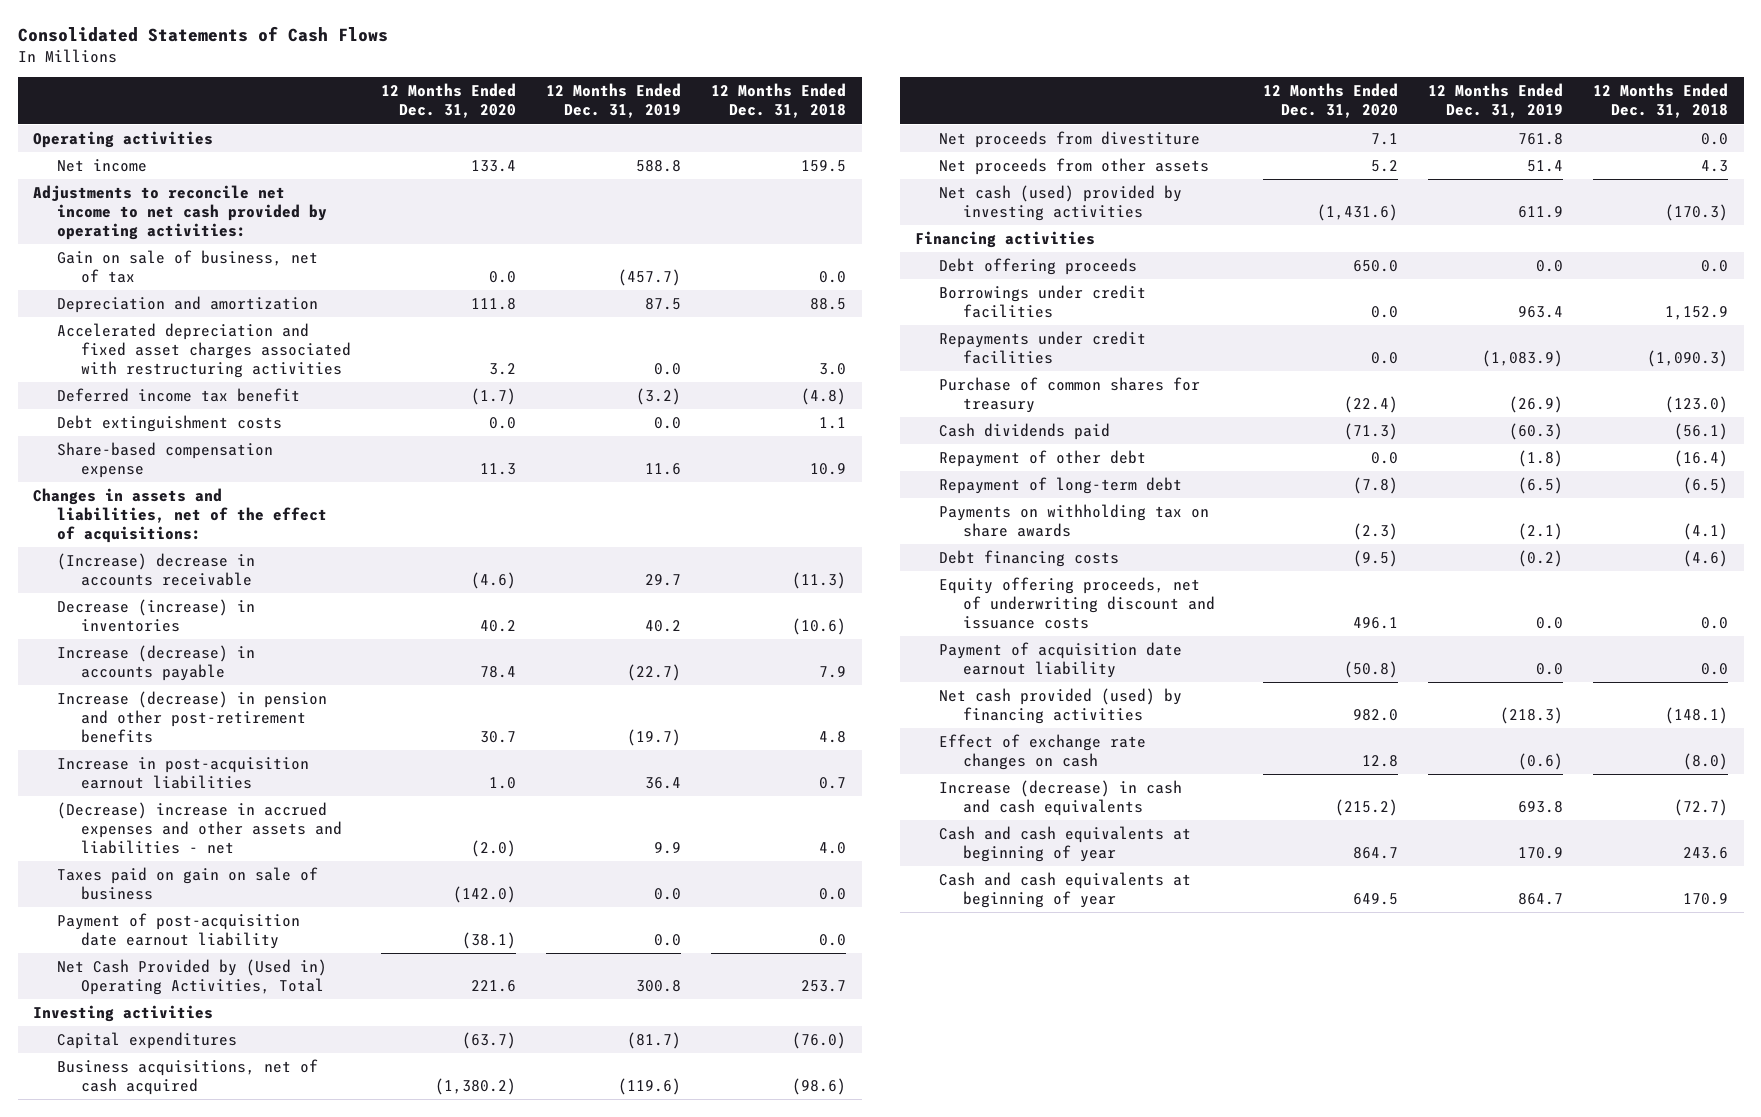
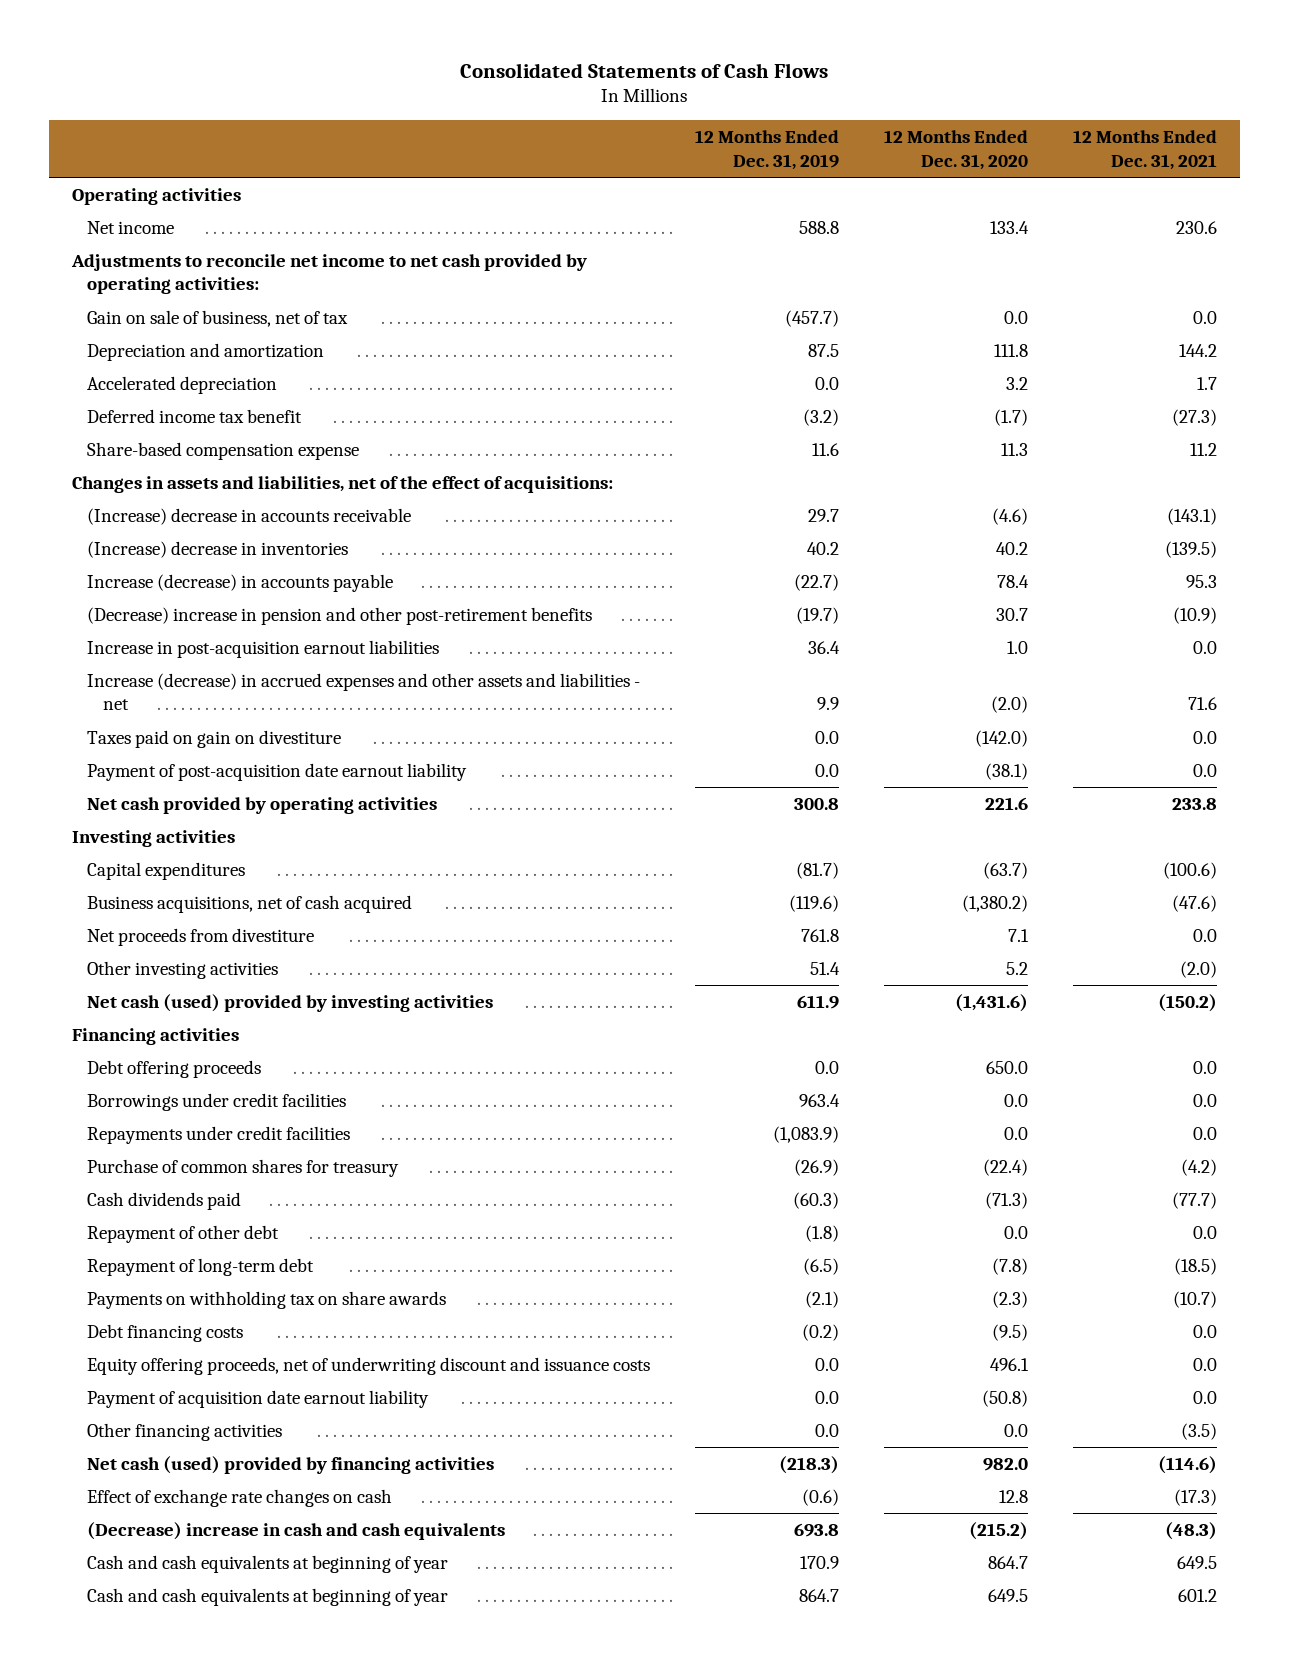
- | 12 Months Ended Dec. 31, 2020 | 12 Months Ended Dec. 31, 2019 | 12 Months Ended Dec. 31, 2018
+ | 12 Months Ended Dec. 31, 2019 | 12 Months Ended Dec. 31, 2020 | 12 Months Ended Dec. 31, 2021
- Accelerated depreciation and fixed asset charges associated with restructuring activities | 3.2 | 0.0 | 3.0
+ Accelerated depreciation | 0.0 | 3.2 | 1.7
- Debt extinguishment costs | 0.0 | 0.0 | 1.1
- Decrease (increase) in inventories | 40.2 | 40.2 | (10.6)
+ (Increase) decrease in inventories | 40.2 | 40.2 | (139.5)
- Increase (decrease) in pension and other post-retirement benefits | 30.7 | (19.7) | 4.8
+ (Decrease) increase in pension and other post-retirement benefits | (19.7) | 30.7 | (10.9)
- (Decrease) increase in accrued expenses and other assets and liabilities - net | (2.0) | 9.9 | 4.0
- Taxes paid on gain on sale of business | (142.0) | 0.0 | 0.0
+ Increase (decrease) in accrued expenses and other assets and liabilities - net | 9.9 | (2.0) | 71.6
+ Taxes paid on gain on divestiture | 0.0 | (142.0) | 0.0
- Net Cash Provided by (Used in) Operating Activities, Total | 221.6 | 300.8 | 253.7
+ Net cash provided by operating activities | 300.8 | 221.6 | 233.8
- Net proceeds from other assets | 5.2 | 51.4 | 4.3
+ Other investing activities | 51.4 | 5.2 | (2.0)
- Net cash provided (used) by financing activities | 982.0 | (218.3) | (148.1)
+ Other financing activities | 0.0 | 0.0 | (3.5)
+ Net cash (used) provided by financing activities | (218.3) | 982.0 | (114.6)
- Increase (decrease) in cash and cash equivalents | (215.2) | 693.8 | (72.7)
+ (Decrease) increase in cash and cash equivalents | 693.8 | (215.2) | (48.3)

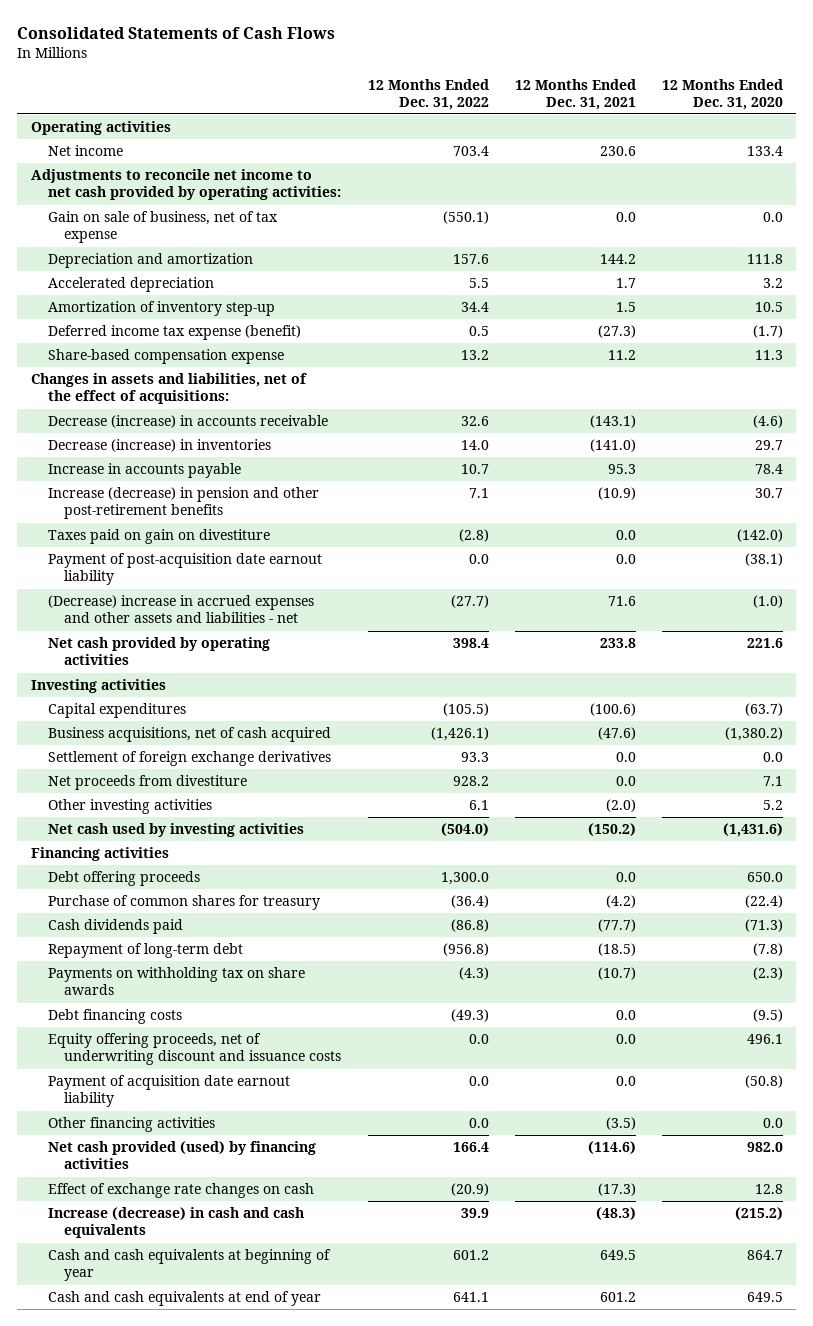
- | 12 Months Ended Dec. 31, 2019 | 12 Months Ended Dec. 31, 2020 | 12 Months Ended Dec. 31, 2021
+ | 12 Months Ended Dec. 31, 2022 | 12 Months Ended Dec. 31, 2021 | 12 Months Ended Dec. 31, 2020
- Gain on sale of business, net of tax | (457.7) | 0.0 | 0.0
+ Gain on sale of business, net of tax expense | (550.1) | 0.0 | 0.0
- Deferred income tax benefit | (3.2) | (1.7) | (27.3)
+ Amortization of inventory step-up | 34.4 | 1.5 | 10.5
+ Deferred income tax expense (benefit) | 0.5 | (27.3) | (1.7)
- (Increase) decrease in accounts receivable | 29.7 | (4.6) | (143.1)
- (Increase) decrease in inventories | 40.2 | 40.2 | (139.5)
- Increase (decrease) in accounts payable | (22.7) | 78.4 | 95.3
- (Decrease) increase in pension and other post-retirement benefits | (19.7) | 30.7 | (10.9)
- Increase in post-acquisition earnout liabilities | 36.4 | 1.0 | 0.0
- Increase (decrease) in accrued expenses and other assets and liabilities - net | 9.9 | (2.0) | 71.6
+ Decrease (increase) in accounts receivable | 32.6 | (143.1) | (4.6)
+ Decrease (increase) in inventories | 14.0 | (141.0) | 29.7
+ Increase in accounts payable | 10.7 | 95.3 | 78.4
+ Increase (decrease) in pension and other post-retirement benefits | 7.1 | (10.9) | 30.7
+ (Decrease) increase in accrued expenses and other assets and liabilities - net | (27.7) | 71.6 | (1.0)
+ Settlement of foreign exchange derivatives | 93.3 | 0.0 | 0.0
- Net cash (used) provided by investing activities | 611.9 | (1,431.6) | (150.2)
+ Net cash used by investing activities | (504.0) | (150.2) | (1,431.6)
- Borrowings under credit facilities | 963.4 | 0.0 | 0.0
- Repayments under credit facilities | (1,083.9) | 0.0 | 0.0
- Repayment of other debt | (1.8) | 0.0 | 0.0
- Net cash (used) provided by financing activities | (218.3) | 982.0 | (114.6)
+ Net cash provided (used) by financing activities | 166.4 | (114.6) | 982.0
- (Decrease) increase in cash and cash equivalents | 693.8 | (215.2) | (48.3)
+ Increase (decrease) in cash and cash equivalents | 39.9 | (48.3) | (215.2)
- Cash and cash equivalents at beginning of year | 864.7 | 649.5 | 601.2
+ Cash and cash equivalents at end of year | 641.1 | 601.2 | 649.5

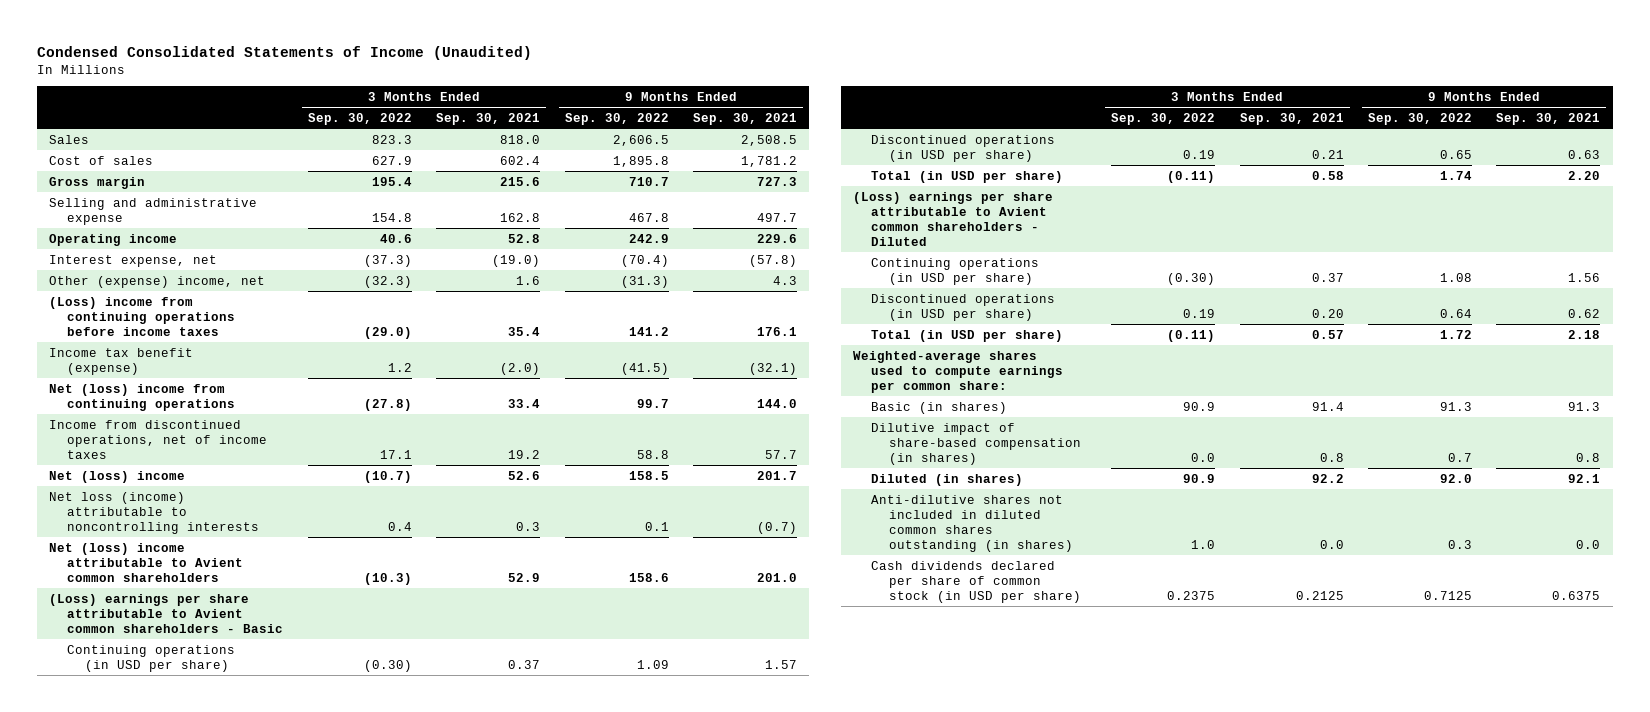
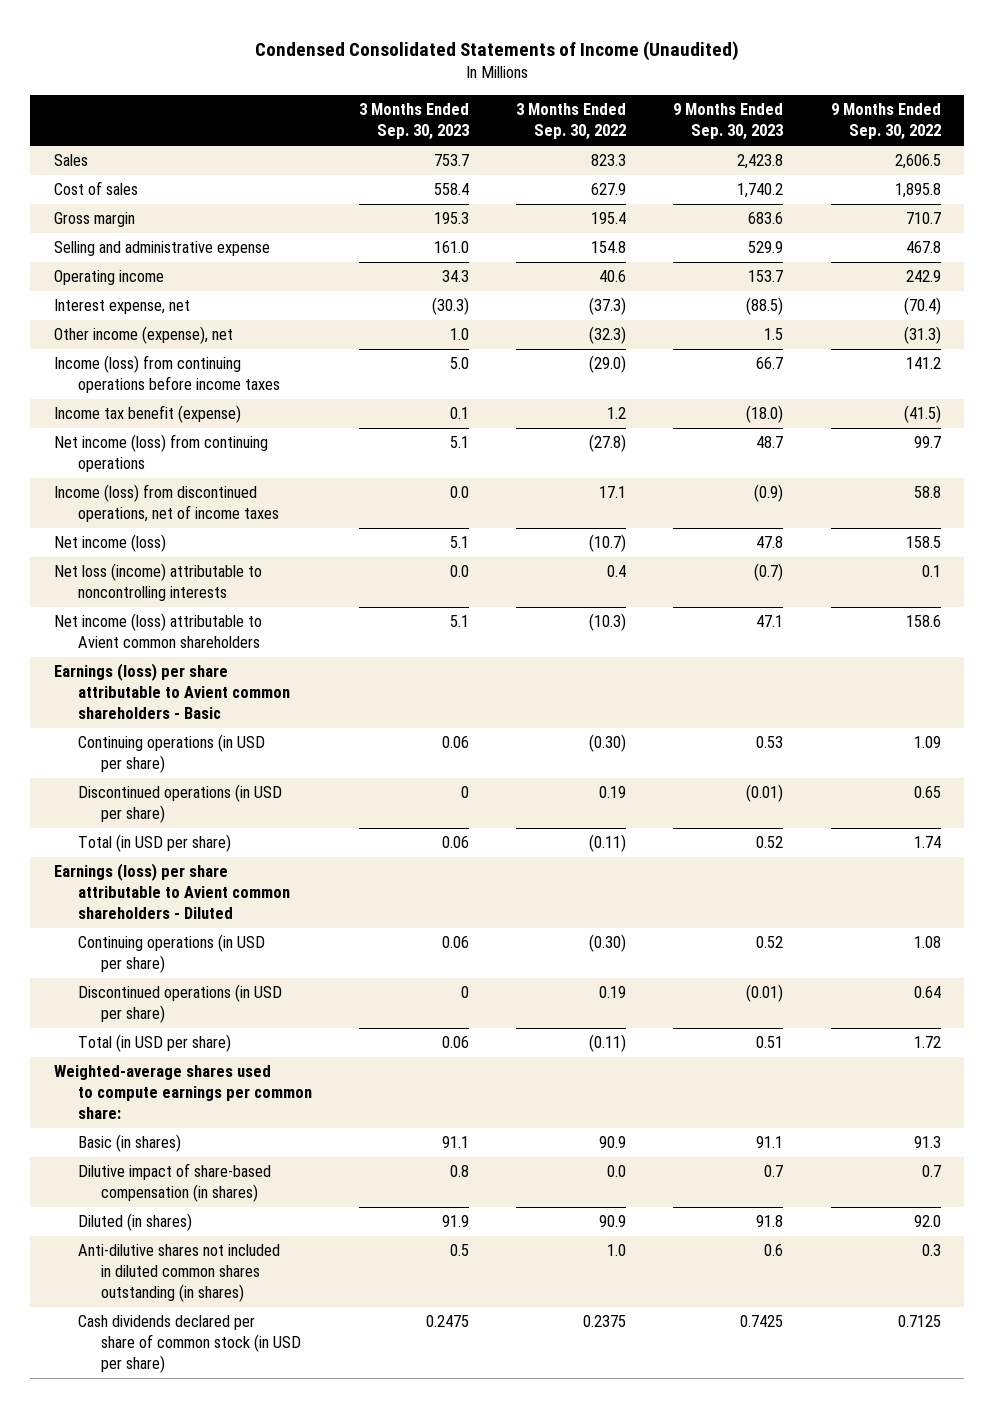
- | 3 Months Ended Sep. 30, 2022 | 3 Months Ended Sep. 30, 2021 | 9 Months Ended Sep. 30, 2022 | 9 Months Ended Sep. 30, 2021
+ | 3 Months Ended Sep. 30, 2023 | 3 Months Ended Sep. 30, 2022 | 9 Months Ended Sep. 30, 2023 | 9 Months Ended Sep. 30, 2022
- Other (expense) income, net | (32.3) | 1.6 | (31.3) | 4.3
- (Loss) income from continuing operations before income taxes | (29.0) | 35.4 | 141.2 | 176.1
+ Other income (expense), net | 1.0 | (32.3) | 1.5 | (31.3)
+ Income (loss) from continuing operations before income taxes | 5.0 | (29.0) | 66.7 | 141.2
- Net (loss) income from continuing operations | (27.8) | 33.4 | 99.7 | 144.0
- Income from discontinued operations, net of income taxes | 17.1 | 19.2 | 58.8 | 57.7
- Net (loss) income | (10.7) | 52.6 | 158.5 | 201.7
+ Net income (loss) from continuing operations | 5.1 | (27.8) | 48.7 | 99.7
+ Income (loss) from discontinued operations, net of income taxes | 0.0 | 17.1 | (0.9) | 58.8
+ Net income (loss) | 5.1 | (10.7) | 47.8 | 158.5
- Net (loss) income attributable to Avient common shareholders | (10.3) | 52.9 | 158.6 | 201.0
- (Loss) earnings per share attributable to Avient common shareholders - Basic
+ Net income (loss) attributable to Avient common shareholders | 5.1 | (10.3) | 47.1 | 158.6
+ Earnings (loss) per share attributable to Avient common shareholders - Basic
- (Loss) earnings per share attributable to Avient common shareholders - Diluted
+ Earnings (loss) per share attributable to Avient common shareholders - Diluted

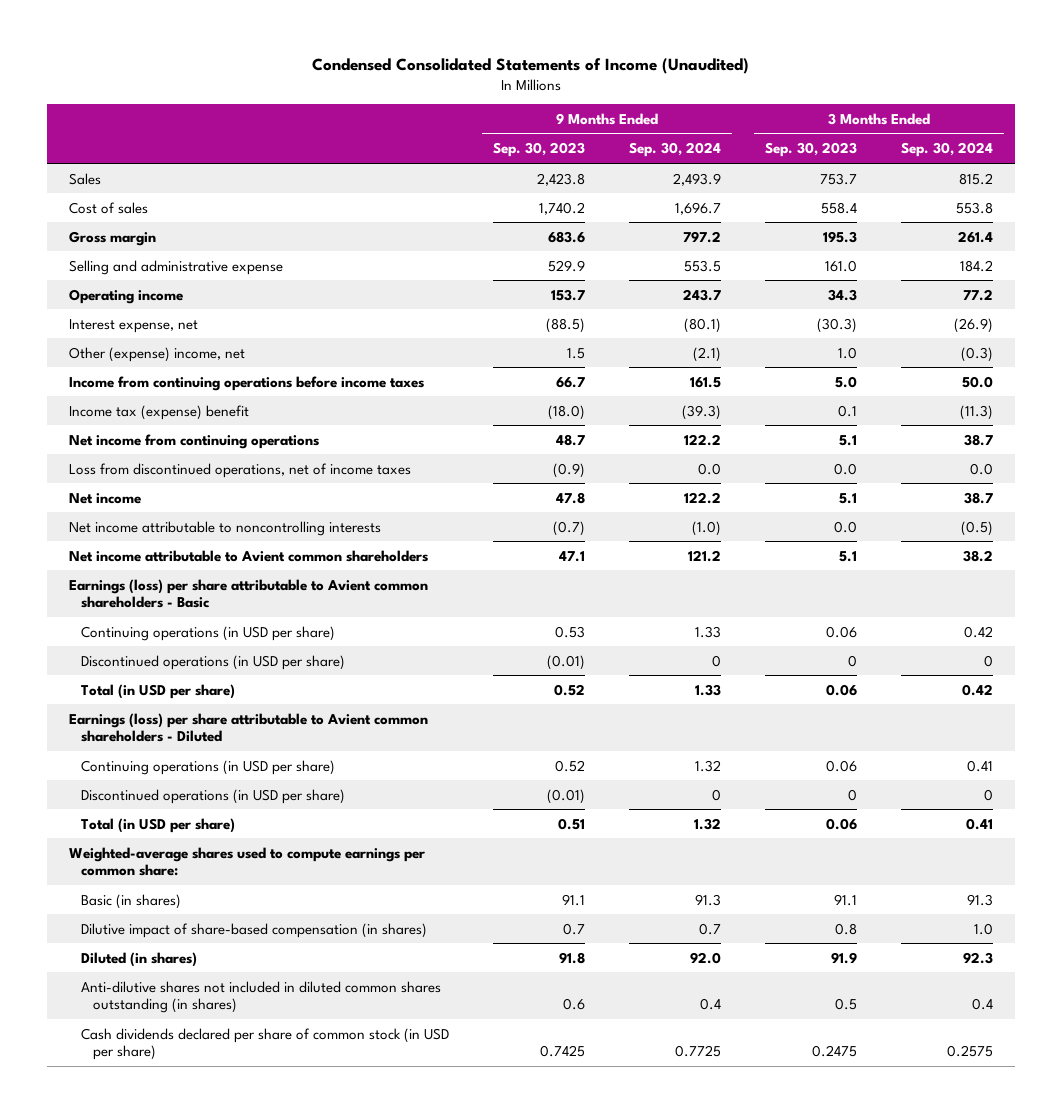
- | 3 Months Ended Sep. 30, 2023 | 3 Months Ended Sep. 30, 2022 | 9 Months Ended Sep. 30, 2023 | 9 Months Ended Sep. 30, 2022
+ | 9 Months Ended Sep. 30, 2023 | 9 Months Ended Sep. 30, 2024 | 3 Months Ended Sep. 30, 2023 | 3 Months Ended Sep. 30, 2024
- Other income (expense), net | 1.0 | (32.3) | 1.5 | (31.3)
- Income (loss) from continuing operations before income taxes | 5.0 | (29.0) | 66.7 | 141.2
- Income tax benefit (expense) | 0.1 | 1.2 | (18.0) | (41.5)
- Net income (loss) from continuing operations | 5.1 | (27.8) | 48.7 | 99.7
- Income (loss) from discontinued operations, net of income taxes | 0.0 | 17.1 | (0.9) | 58.8
- Net income (loss) | 5.1 | (10.7) | 47.8 | 158.5
- Net loss (income) attributable to noncontrolling interests | 0.0 | 0.4 | (0.7) | 0.1
- Net income (loss) attributable to Avient common shareholders | 5.1 | (10.3) | 47.1 | 158.6
+ Other (expense) income, net | 1.5 | (2.1) | 1.0 | (0.3)
+ Income from continuing operations before income taxes | 66.7 | 161.5 | 5.0 | 50.0
+ Income tax (expense) benefit | (18.0) | (39.3) | 0.1 | (11.3)
+ Net income from continuing operations | 48.7 | 122.2 | 5.1 | 38.7
+ Loss from discontinued operations, net of income taxes | (0.9) | 0.0 | 0.0 | 0.0
+ Net income | 47.8 | 122.2 | 5.1 | 38.7
+ Net income attributable to noncontrolling interests | (0.7) | (1.0) | 0.0 | (0.5)
+ Net income attributable to Avient common shareholders | 47.1 | 121.2 | 5.1 | 38.2

